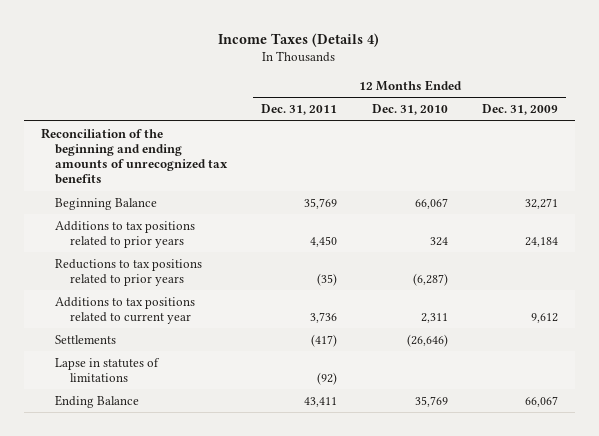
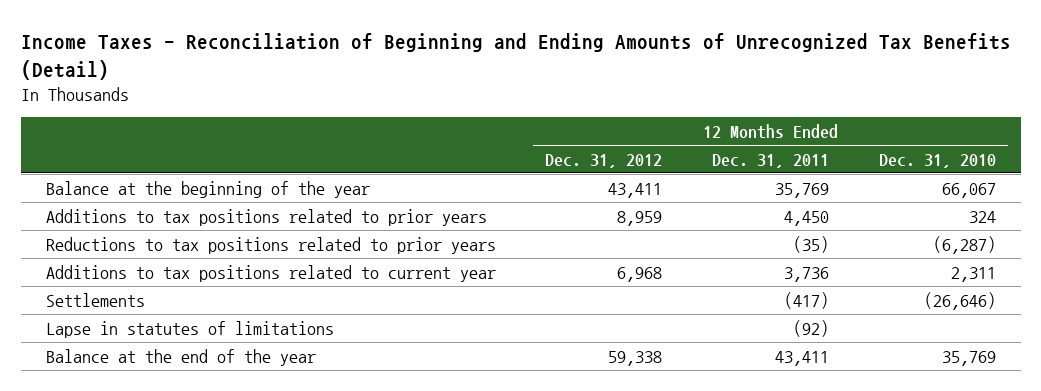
- Income Taxes (Details 4)
+ Income Taxes - Reconciliation of Beginning and Ending Amounts of Unrecognized Tax Benefits (Detail)
- | 12 Months Ended Dec. 31, 2011 | 12 Months Ended Dec. 31, 2010 | 12 Months Ended Dec. 31, 2009
+ | 12 Months Ended Dec. 31, 2012 | 12 Months Ended Dec. 31, 2011 | 12 Months Ended Dec. 31, 2010
- Reconciliation of the beginning and ending amounts of unrecognized tax benefits
- Beginning Balance | 35,769 | 66,067 | 32,271
+ Balance at the beginning of the year | 43,411 | 35,769 | 66,067
- Ending Balance | 43,411 | 35,769 | 66,067
+ Balance at the end of the year | 59,338 | 43,411 | 35,769

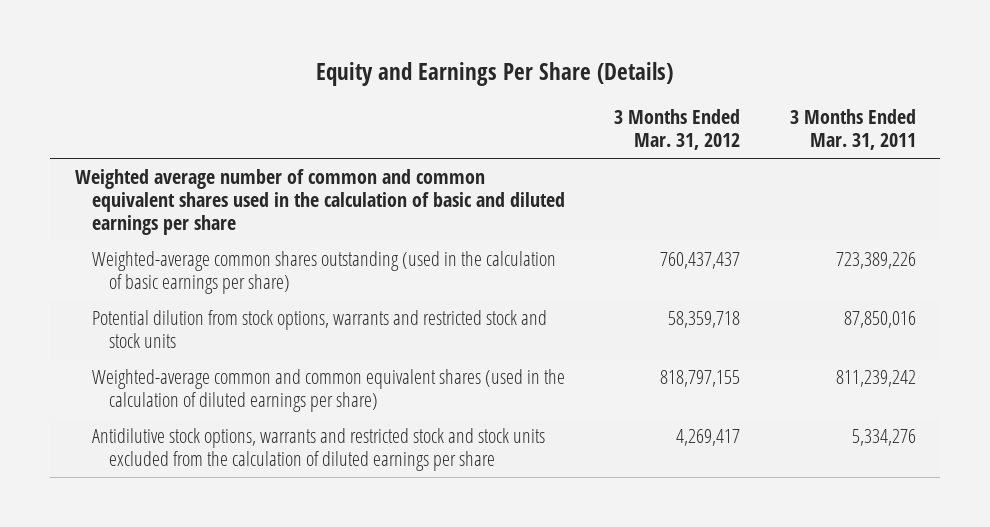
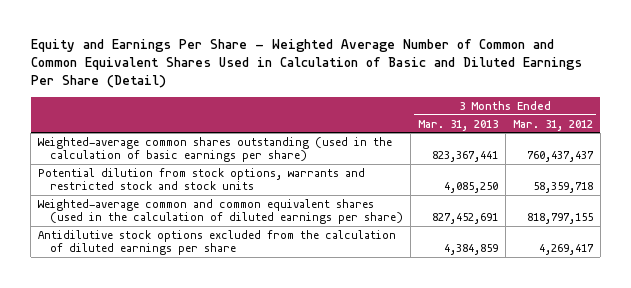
- Equity and Earnings Per Share (Details)
+ Equity and Earnings Per Share - Weighted Average Number of Common and Common Equivalent Shares Used in Calculation of Basic and Diluted Earnings Per Share (Detail)
- | 3 Months Ended Mar. 31, 2012 | 3 Months Ended Mar. 31, 2011
+ | 3 Months Ended Mar. 31, 2013 | 3 Months Ended Mar. 31, 2012
- Weighted average number of common and common equivalent shares used in the calculation of basic and diluted earnings per share
- Antidilutive stock options, warrants and restricted stock and stock units excluded from the calculation of diluted earnings per share | 4,269,417 | 5,334,276
+ Antidilutive stock options excluded from the calculation of diluted earnings per share | 4,384,859 | 4,269,417

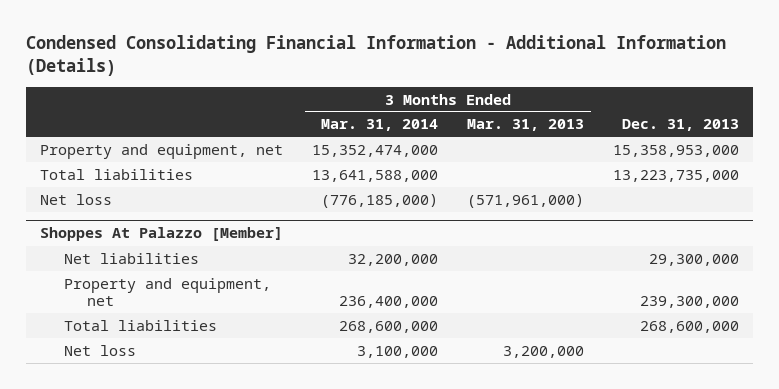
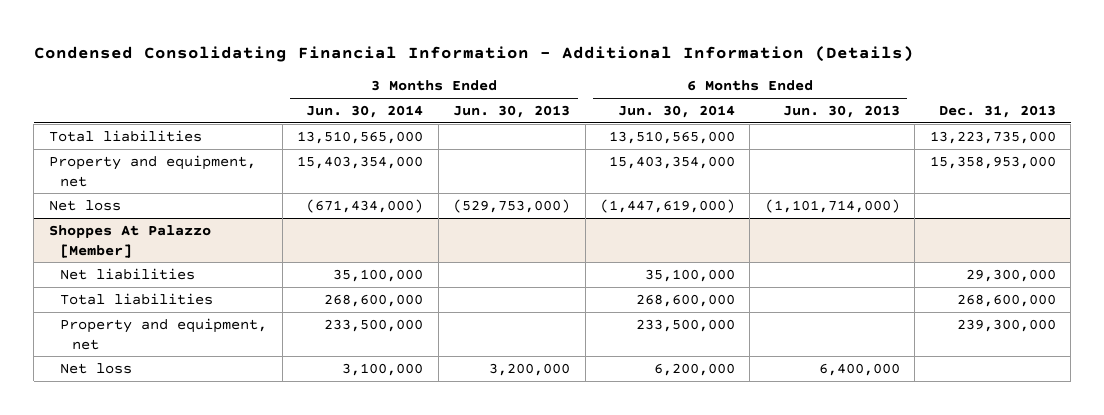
- | 3 Months Ended Mar. 31, 2014 | 3 Months Ended Mar. 31, 2013 | Dec. 31, 2013
+ | 3 Months Ended Jun. 30, 2014 | 3 Months Ended Jun. 30, 2013 | 6 Months Ended Jun. 30, 2014 | 6 Months Ended Jun. 30, 2013 | Dec. 31, 2013
moved down: Property and equipment, net | 15,403,354,000 | | 15,403,354,000 | | 15,358,953,000
@ Shoppes At Palazzo [Member]
moved down: Property and equipment, net | 233,500,000 | | 233,500,000 | | 239,300,000

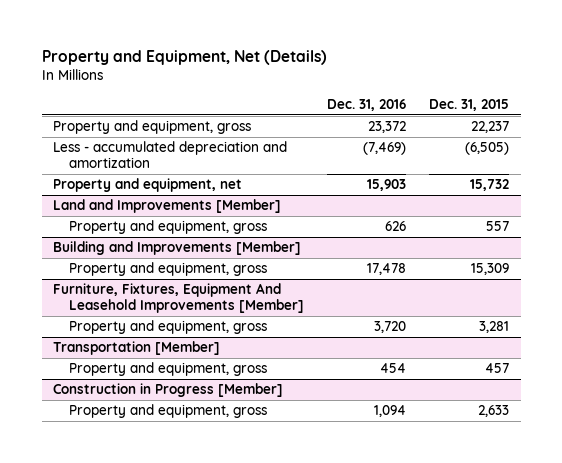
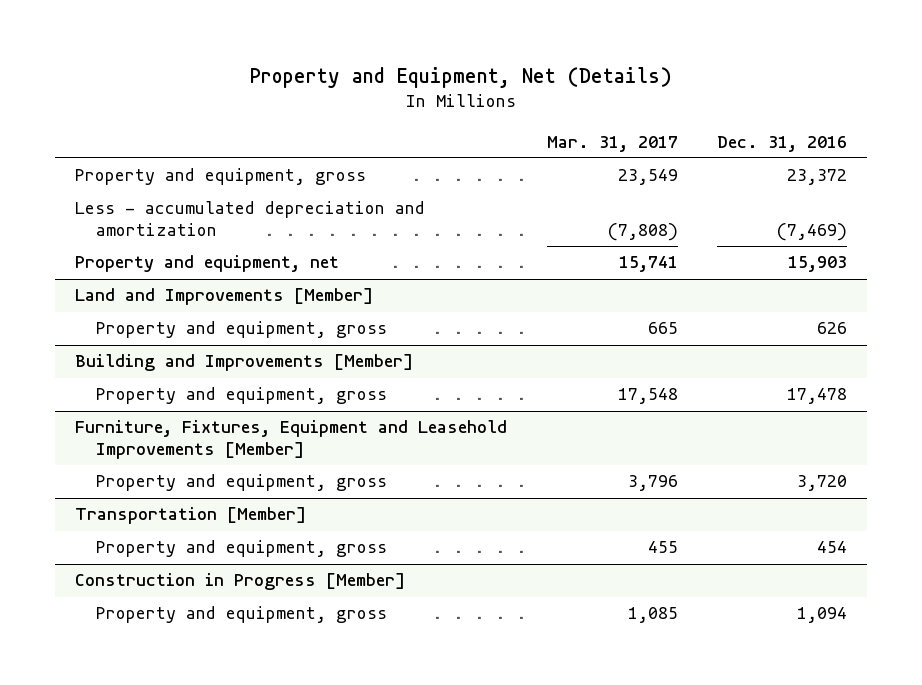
- | Dec. 31, 2016 | Dec. 31, 2015
+ | Mar. 31, 2017 | Dec. 31, 2016
- Furniture, Fixtures, Equipment And Leasehold Improvements [Member]
+ Furniture, Fixtures, Equipment and Leasehold Improvements [Member]

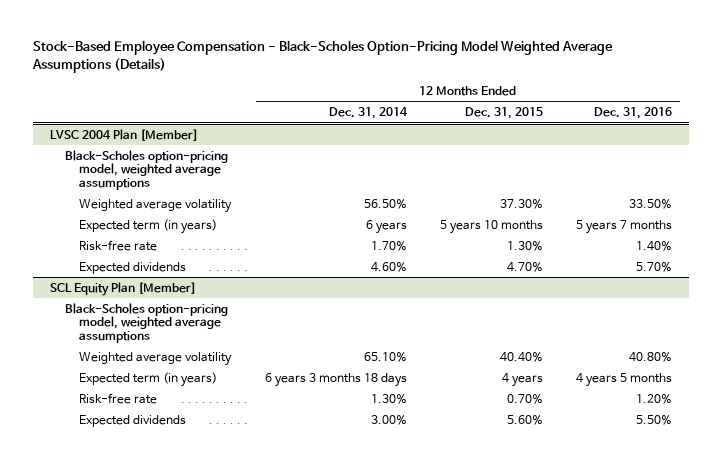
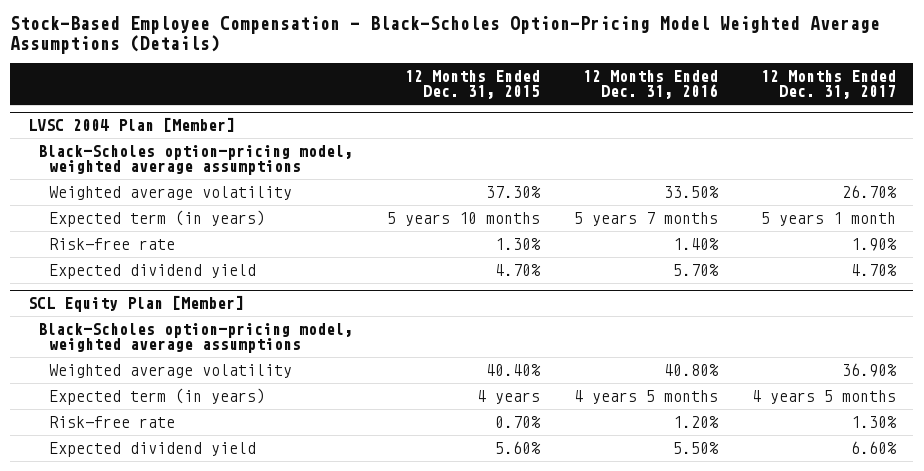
- | 12 Months Ended Dec. 31, 2014 | 12 Months Ended Dec. 31, 2015 | 12 Months Ended Dec. 31, 2016
+ | 12 Months Ended Dec. 31, 2015 | 12 Months Ended Dec. 31, 2016 | 12 Months Ended Dec. 31, 2017
@ LVSC 2004 Plan [Member]
- Expected dividends | 4.60% | 4.70% | 5.70%
+ Expected dividend yield | 4.70% | 5.70% | 4.70%
@ SCL Equity Plan [Member]
- Expected dividends | 3.00% | 5.60% | 5.50%
+ Expected dividend yield | 5.60% | 5.50% | 6.60%

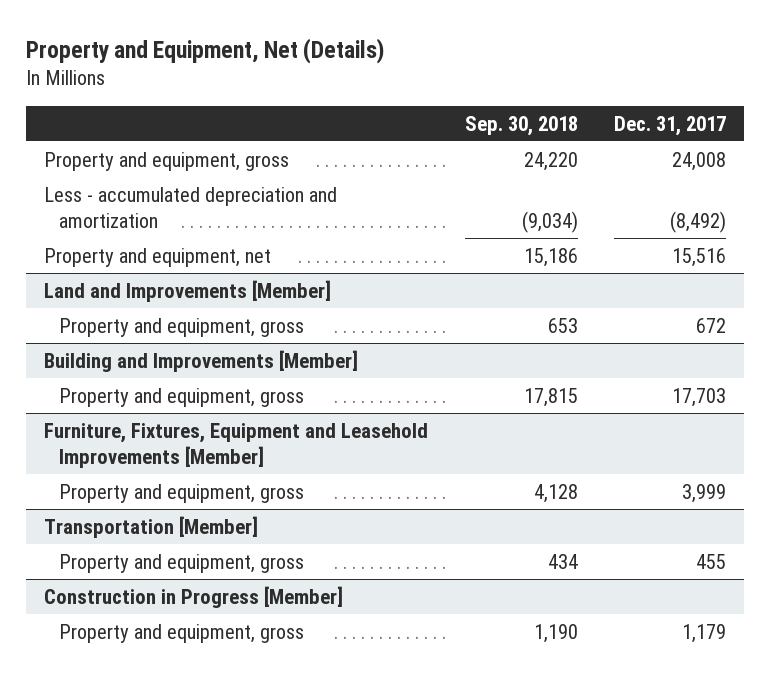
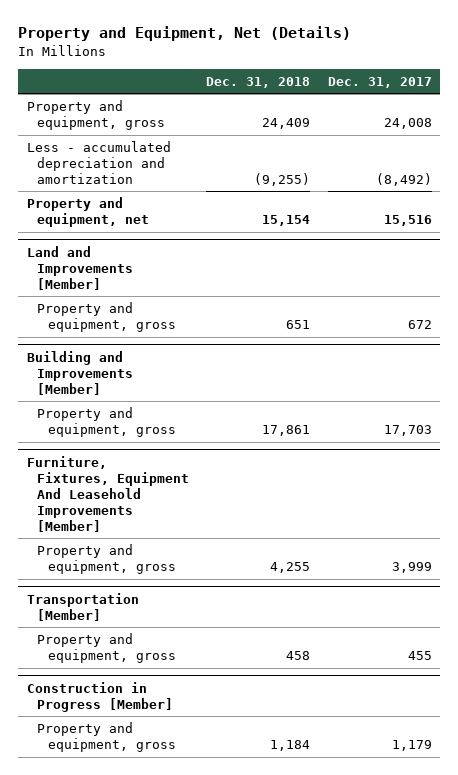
- | Sep. 30, 2018 | Dec. 31, 2017
+ | Dec. 31, 2018 | Dec. 31, 2017
- Furniture, Fixtures, Equipment and Leasehold Improvements [Member]
+ Furniture, Fixtures, Equipment And Leasehold Improvements [Member]

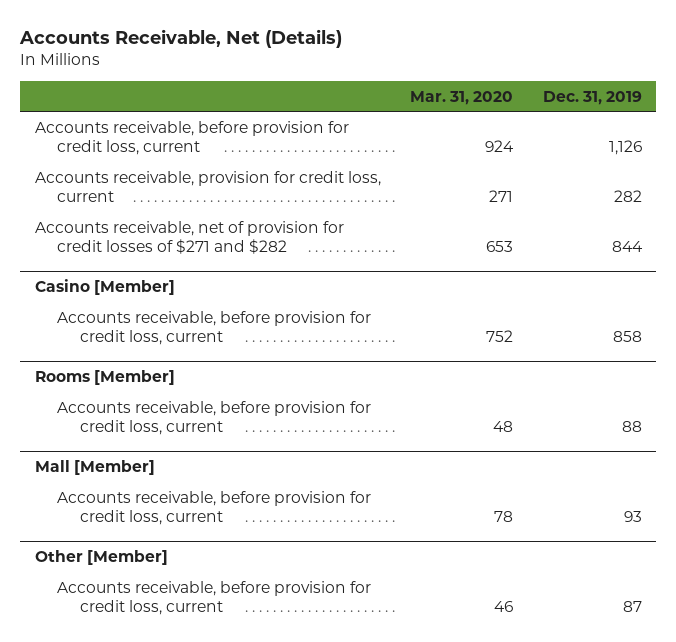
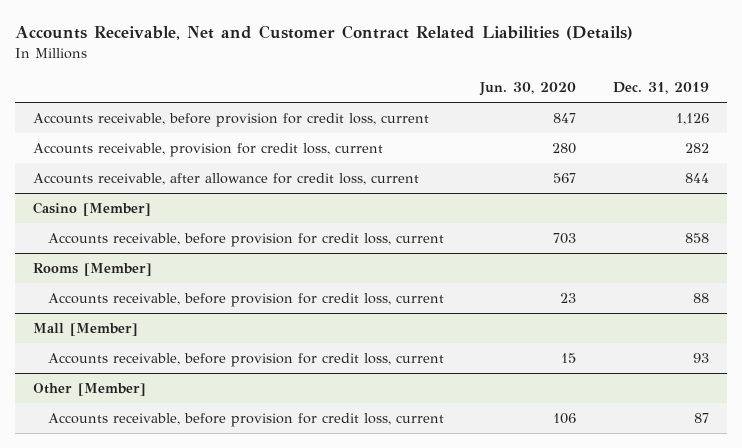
- Accounts Receivable, Net (Details)
+ Accounts Receivable, Net and Customer Contract Related Liabilities (Details)
- | Mar. 31, 2020 | Dec. 31, 2019
+ | Jun. 30, 2020 | Dec. 31, 2019
- Accounts receivable, net of provision for credit losses of $271 and $282 | 653 | 844
+ Accounts receivable, after allowance for credit loss, current | 567 | 844

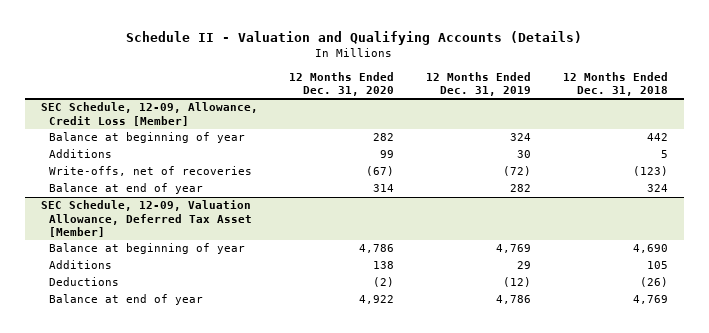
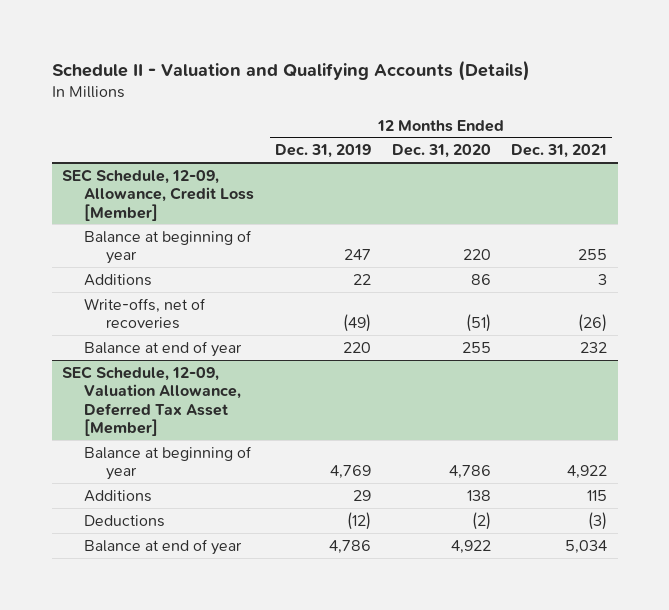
- | 12 Months Ended Dec. 31, 2020 | 12 Months Ended Dec. 31, 2019 | 12 Months Ended Dec. 31, 2018
+ | 12 Months Ended Dec. 31, 2019 | 12 Months Ended Dec. 31, 2020 | 12 Months Ended Dec. 31, 2021
@ SEC Schedule, 12-09, Allowance, Credit Loss [Member]
- Balance at beginning of year | 282 | 324 | 442
- Additions | 99 | 30 | 5
- Write-offs, net of recoveries | (67) | (72) | (123)
- Balance at end of year | 314 | 282 | 324
+ Balance at beginning of year | 247 | 220 | 255
+ Additions | 22 | 86 | 3
+ Write-offs, net of recoveries | (49) | (51) | (26)
+ Balance at end of year | 220 | 255 | 232

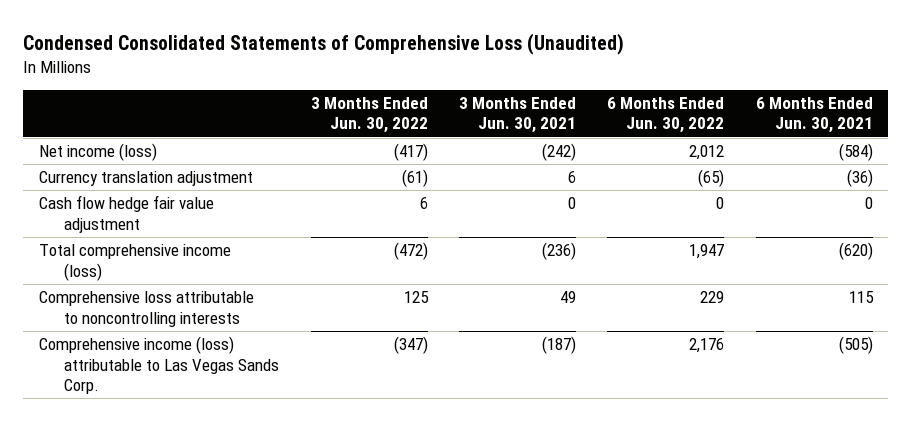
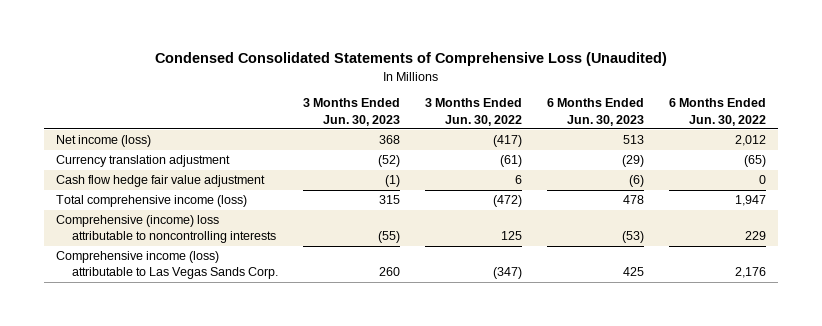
- | 3 Months Ended Jun. 30, 2022 | 3 Months Ended Jun. 30, 2021 | 6 Months Ended Jun. 30, 2022 | 6 Months Ended Jun. 30, 2021
+ | 3 Months Ended Jun. 30, 2023 | 3 Months Ended Jun. 30, 2022 | 6 Months Ended Jun. 30, 2023 | 6 Months Ended Jun. 30, 2022
- Comprehensive loss attributable to noncontrolling interests | 125 | 49 | 229 | 115
+ Comprehensive (income) loss attributable to noncontrolling interests | (55) | 125 | (53) | 229

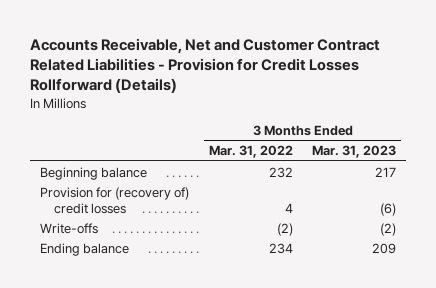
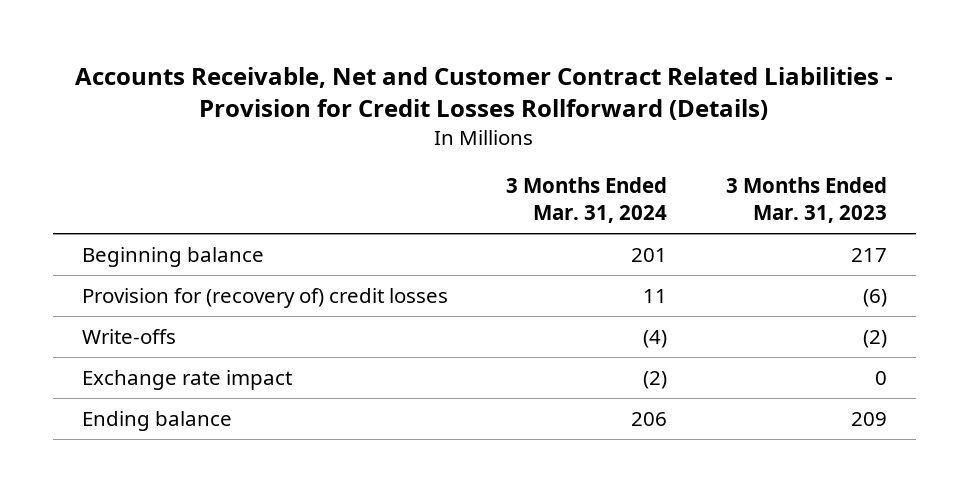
- | 3 Months Ended Mar. 31, 2022 | 3 Months Ended Mar. 31, 2023
+ | 3 Months Ended Mar. 31, 2024 | 3 Months Ended Mar. 31, 2023
+ Exchange rate impact | (2) | 0

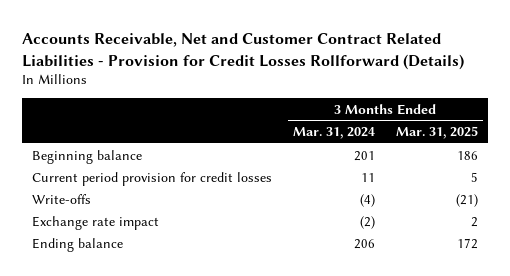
- | 3 Months Ended Mar. 31, 2024 | 3 Months Ended Mar. 31, 2023
+ | 3 Months Ended Mar. 31, 2024 | 3 Months Ended Mar. 31, 2025
- Provision for (recovery of) credit losses | 11 | (6)
+ Current period provision for credit losses | 11 | 5

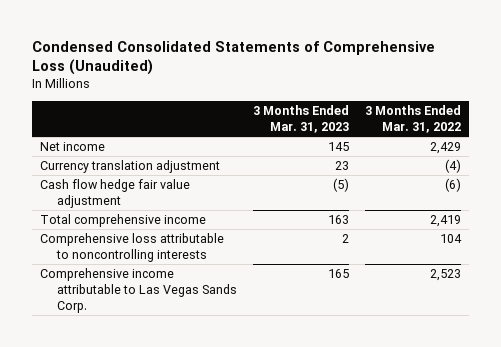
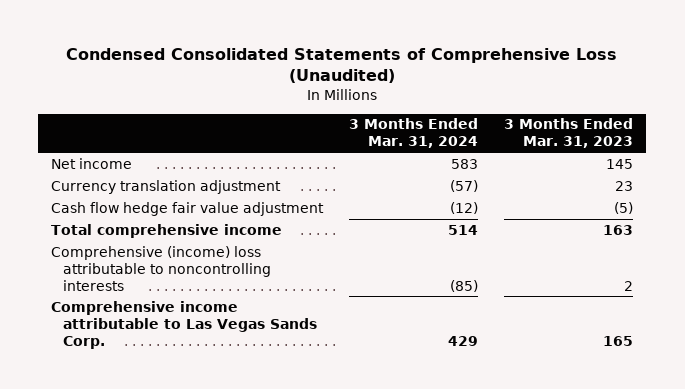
- | 3 Months Ended Mar. 31, 2023 | 3 Months Ended Mar. 31, 2022
+ | 3 Months Ended Mar. 31, 2024 | 3 Months Ended Mar. 31, 2023
- Comprehensive loss attributable to noncontrolling interests | 2 | 104
+ Comprehensive (income) loss attributable to noncontrolling interests | (85) | 2

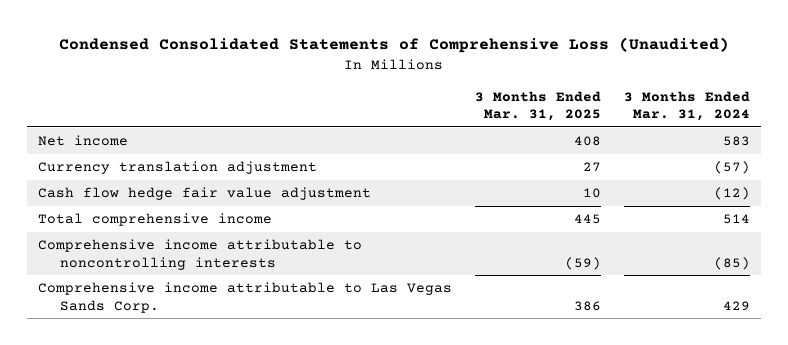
- | 3 Months Ended Mar. 31, 2024 | 3 Months Ended Mar. 31, 2023
+ | 3 Months Ended Mar. 31, 2025 | 3 Months Ended Mar. 31, 2024
- Comprehensive (income) loss attributable to noncontrolling interests | (85) | 2
+ Comprehensive income attributable to noncontrolling interests | (59) | (85)

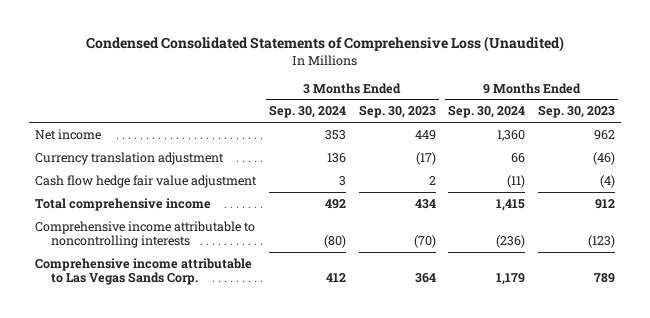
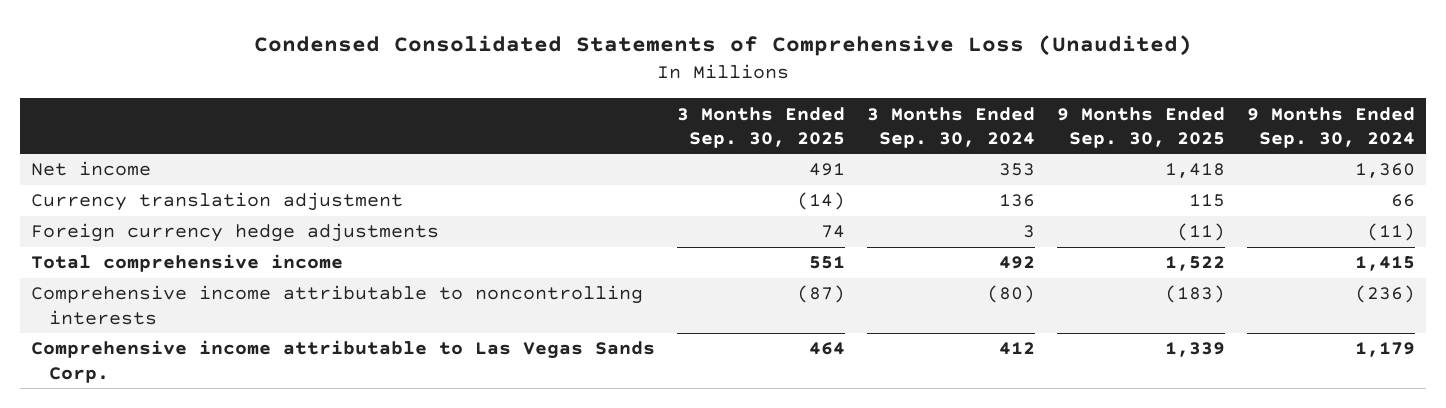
- | 3 Months Ended Sep. 30, 2024 | 3 Months Ended Sep. 30, 2023 | 9 Months Ended Sep. 30, 2024 | 9 Months Ended Sep. 30, 2023
+ | 3 Months Ended Sep. 30, 2025 | 3 Months Ended Sep. 30, 2024 | 9 Months Ended Sep. 30, 2025 | 9 Months Ended Sep. 30, 2024
- Cash flow hedge fair value adjustment | 3 | 2 | (11) | (4)
+ Foreign currency hedge adjustments | 74 | 3 | (11) | (11)

